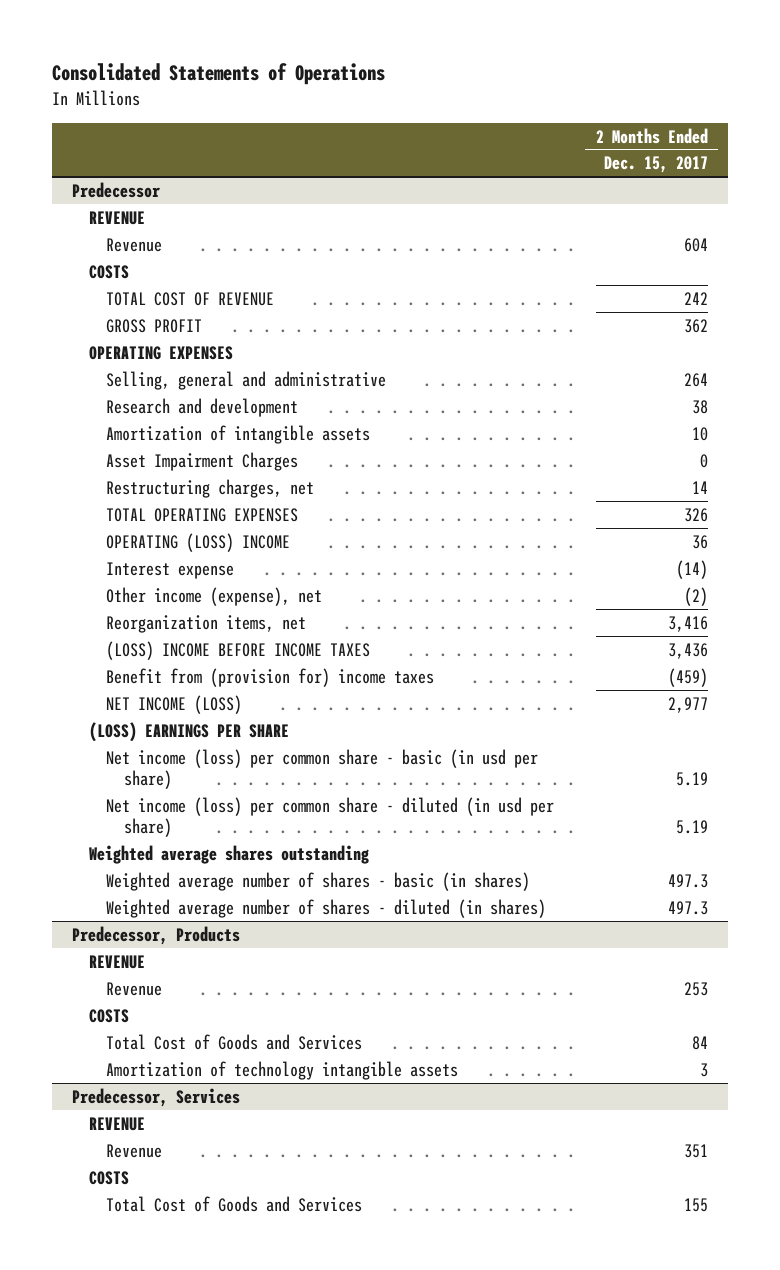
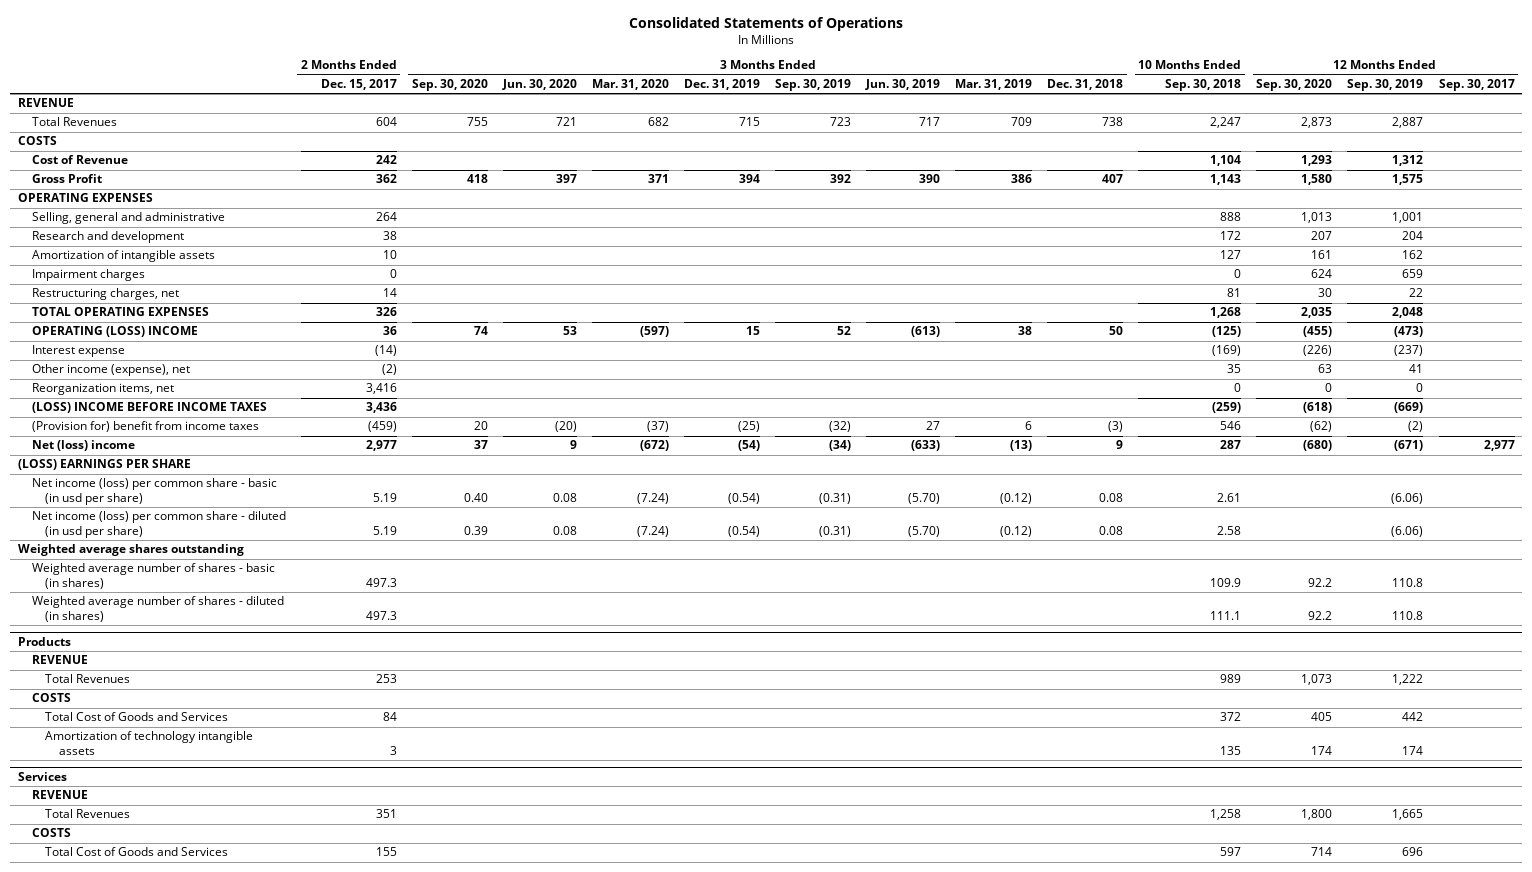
- | 2 Months Ended Dec. 15, 2017
+ | 2 Months Ended Dec. 15, 2017 | 3 Months Ended Sep. 30, 2020 | 3 Months Ended Jun. 30, 2020 | 3 Months Ended Mar. 31, 2020 | 3 Months Ended Dec. 31, 2019 | 3 Months Ended Sep. 30, 2019 | 3 Months Ended Jun. 30, 2019 | 3 Months Ended Mar. 31, 2019 | 3 Months Ended Dec. 31, 2018 | 10 Months Ended Sep. 30, 2018 | 12 Months Ended Sep. 30, 2020 | 12 Months Ended Sep. 30, 2019 | 12 Months Ended Sep. 30, 2017
- Predecessor
- Revenue | 604
+ Total Revenues | 604 | 755 | 721 | 682 | 715 | 723 | 717 | 709 | 738 | 2,247 | 2,873 | 2,887 |
- TOTAL COST OF REVENUE | 242
- GROSS PROFIT | 362
+ Cost of Revenue | 242 | | | | | | | | | 1,104 | 1,293 | 1,312 |
+ Gross Profit | 362 | 418 | 397 | 371 | 394 | 392 | 390 | 386 | 407 | 1,143 | 1,580 | 1,575 |
- Asset Impairment Charges | 0
+ Impairment charges | 0 | | | | | | | | | 0 | 624 | 659 |
- Benefit from (provision for) income taxes | (459)
- NET INCOME (LOSS) | 2,977
+ (Provision for) benefit from income taxes | (459) | 20 | (20) | (37) | (25) | (32) | 27 | 6 | (3) | 546 | (62) | (2) |
+ Net (loss) income | 2,977 | 37 | 9 | (672) | (54) | (34) | (633) | (13) | 9 | 287 | (680) | (671) | 2,977
- Predecessor, Products
+ Products
- Revenue | 253
+ Total Revenues | 253 | | | | | | | | | 989 | 1,073 | 1,222 |
- Predecessor, Services
+ Services
- Revenue | 351
+ Total Revenues | 351 | | | | | | | | | 1,258 | 1,800 | 1,665 |

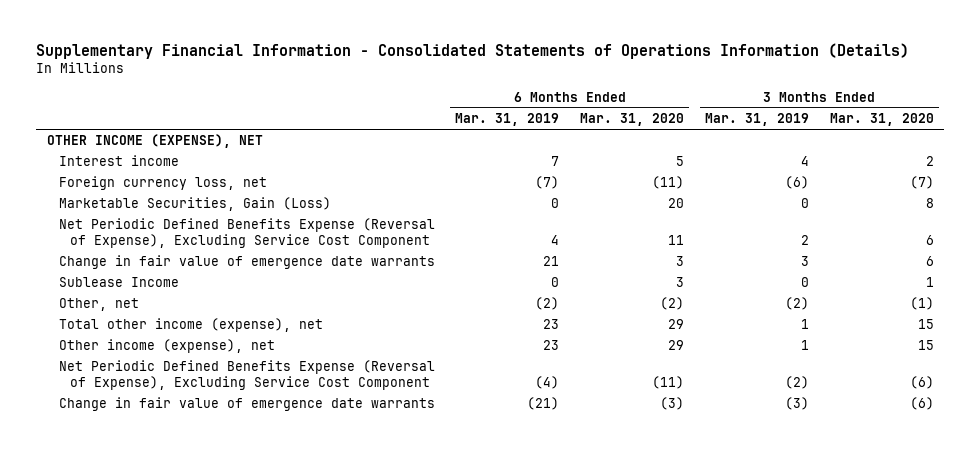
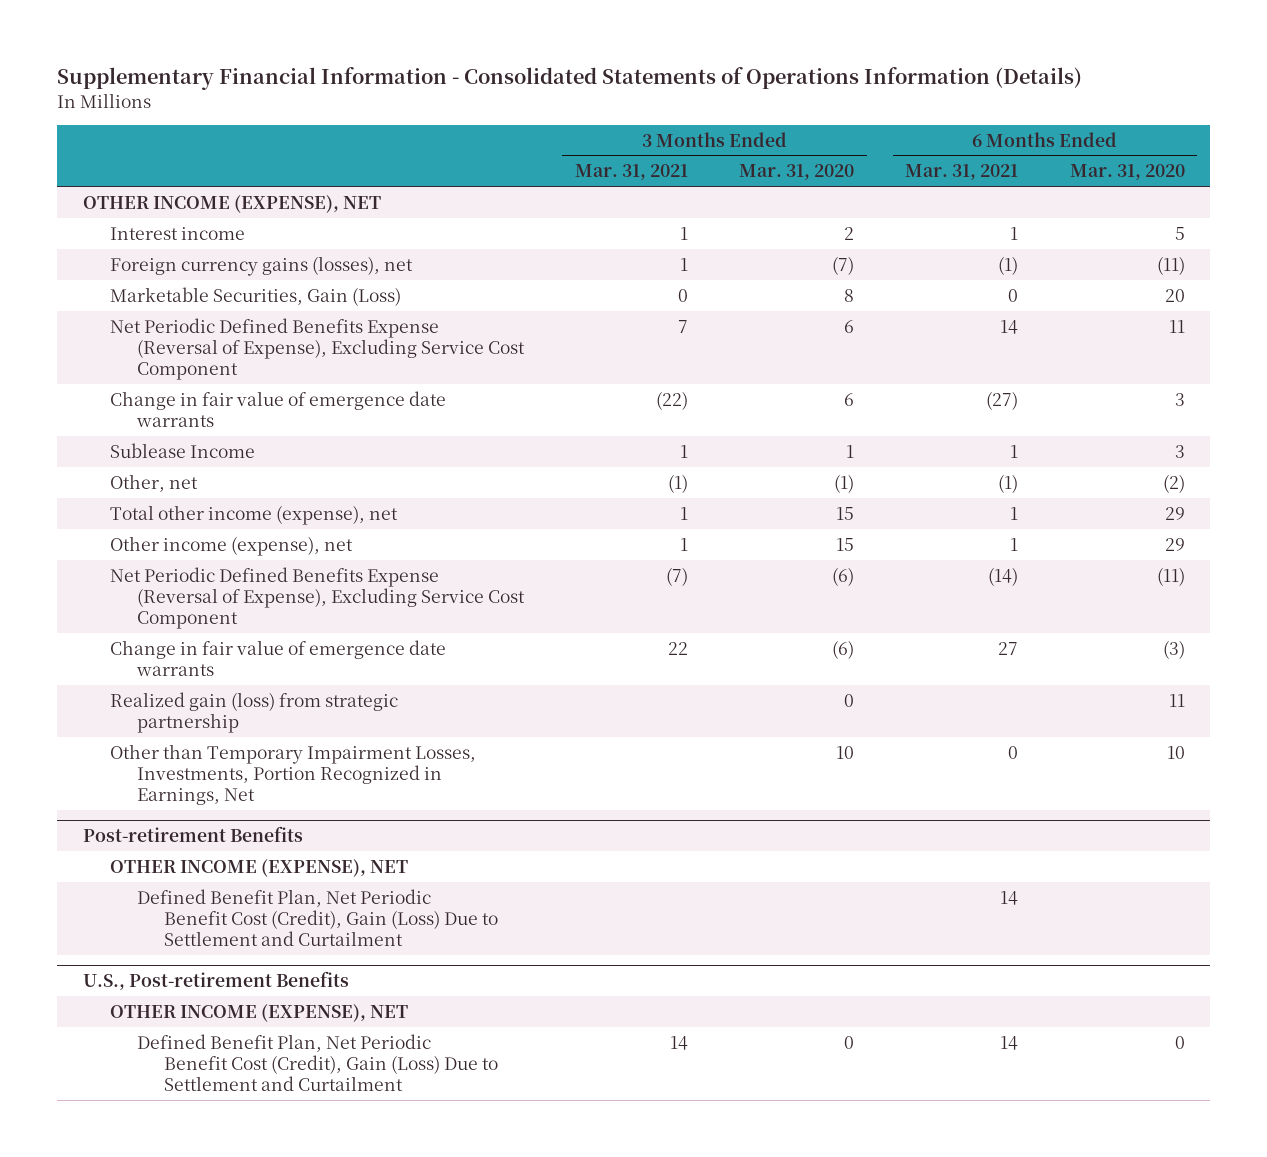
- | 6 Months Ended Mar. 31, 2019 | 6 Months Ended Mar. 31, 2020 | 3 Months Ended Mar. 31, 2019 | 3 Months Ended Mar. 31, 2020
+ | 3 Months Ended Mar. 31, 2021 | 3 Months Ended Mar. 31, 2020 | 6 Months Ended Mar. 31, 2021 | 6 Months Ended Mar. 31, 2020
- Foreign currency loss, net | (7) | (11) | (6) | (7)
+ Foreign currency gains (losses), net | 1 | (7) | (1) | (11)
+ Realized gain (loss) from strategic partnership | | 0 | | 11
+ Other than Temporary Impairment Losses, Investments, Portion Recognized in Earnings, Net | | 10 | 0 | 10
+ Post-retirement Benefits
+ OTHER INCOME (EXPENSE), NET
+ Defined Benefit Plan, Net Periodic Benefit Cost (Credit), Gain (Loss) Due to Settlement and Curtailment | | | 14 |
+ U.S., Post-retirement Benefits
+ OTHER INCOME (EXPENSE), NET
+ Defined Benefit Plan, Net Periodic Benefit Cost (Credit), Gain (Loss) Due to Settlement and Curtailment | 14 | 0 | 14 | 0

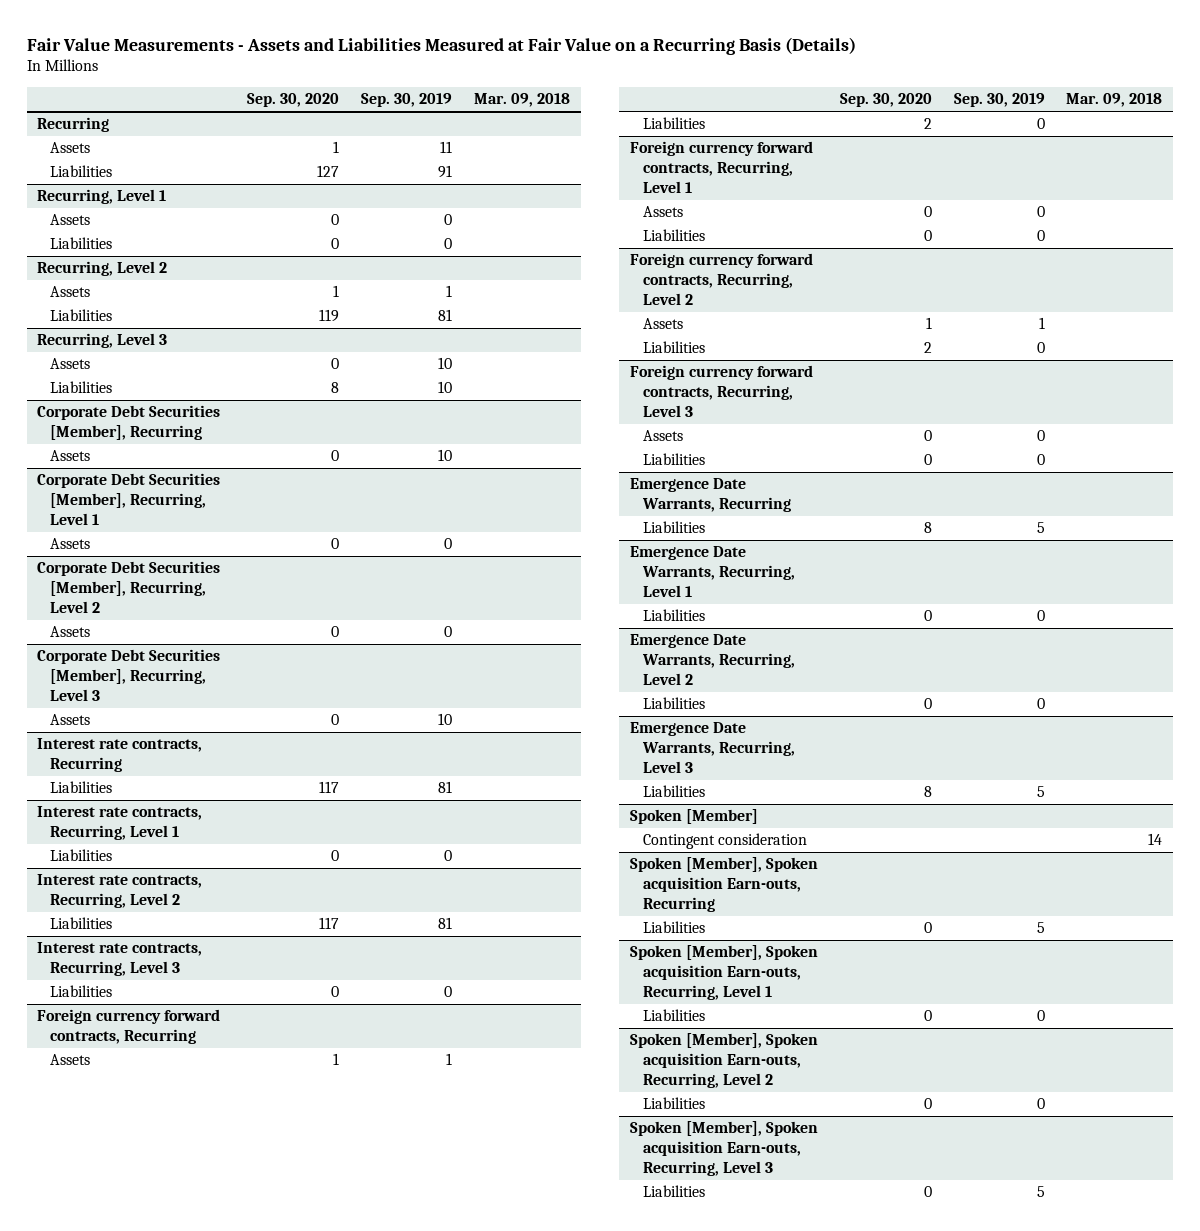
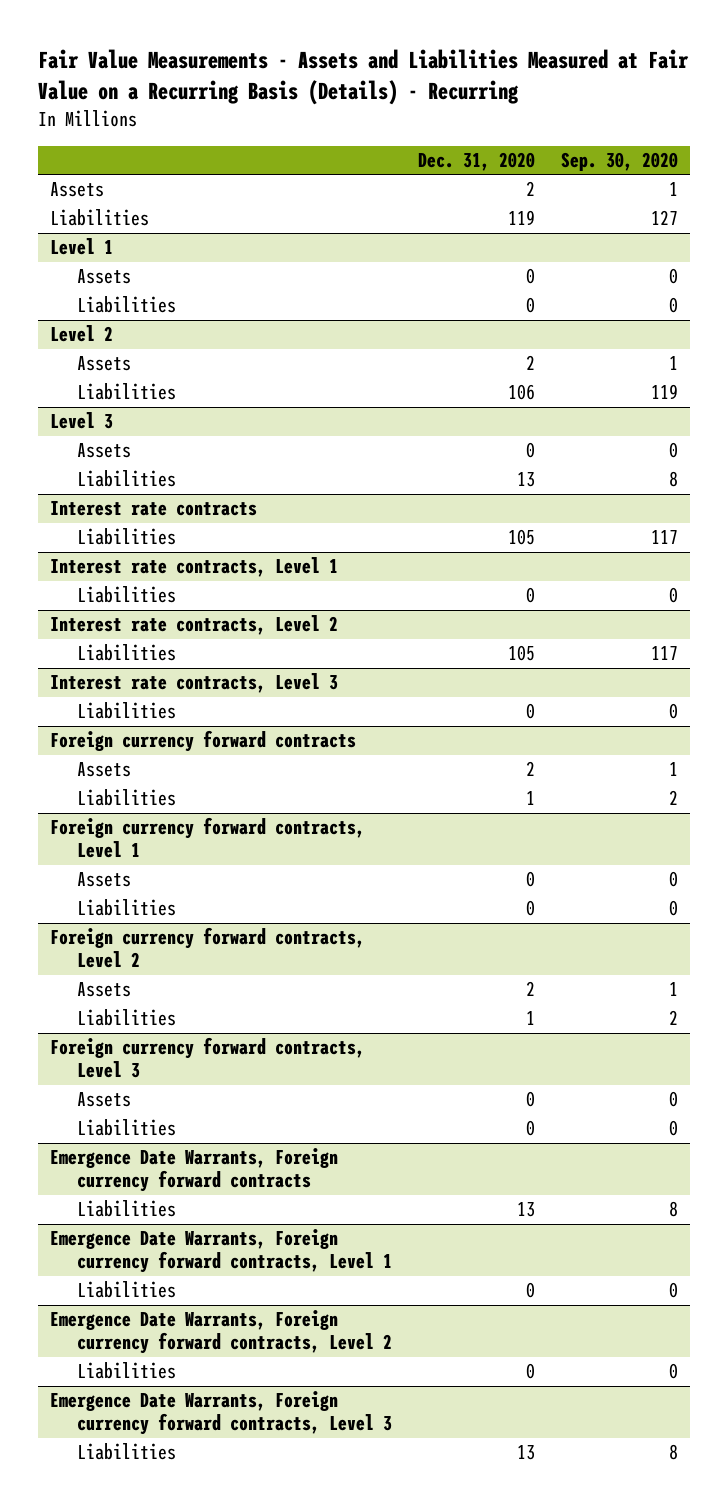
- Fair Value Measurements - Assets and Liabilities Measured at Fair Value on a Recurring Basis (Details)
+ Fair Value Measurements - Assets and Liabilities Measured at Fair Value on a Recurring Basis (Details) - Recurring
- | Sep. 30, 2020 | Sep. 30, 2019 | Mar. 09, 2018
+ | Dec. 31, 2020 | Sep. 30, 2020
- Recurring
- Recurring, Level 1
+ Level 1
- Recurring, Level 2
+ Level 2
- Recurring, Level 3
+ Level 3
- Corporate Debt Securities [Member], Recurring
- Assets | 0 | 10 |
- Corporate Debt Securities [Member], Recurring, Level 1
- Assets | 0 | 0 |
- Corporate Debt Securities [Member], Recurring, Level 2
- Assets | 0 | 0 |
- Corporate Debt Securities [Member], Recurring, Level 3
- Assets | 0 | 10 |
- Interest rate contracts, Recurring
+ Interest rate contracts
- Interest rate contracts, Recurring, Level 1
+ Interest rate contracts, Level 1
- Interest rate contracts, Recurring, Level 2
+ Interest rate contracts, Level 2
- Interest rate contracts, Recurring, Level 3
+ Interest rate contracts, Level 3
- Foreign currency forward contracts, Recurring
+ Foreign currency forward contracts
- Foreign currency forward contracts, Recurring, Level 1
+ Foreign currency forward contracts, Level 1
- Foreign currency forward contracts, Recurring, Level 2
+ Foreign currency forward contracts, Level 2
- Foreign currency forward contracts, Recurring, Level 3
+ Foreign currency forward contracts, Level 3
- Emergence Date Warrants, Recurring
+ Emergence Date Warrants, Foreign currency forward contracts
- Emergence Date Warrants, Recurring, Level 1
+ Emergence Date Warrants, Foreign currency forward contracts, Level 1
- Emergence Date Warrants, Recurring, Level 2
+ Emergence Date Warrants, Foreign currency forward contracts, Level 2
- Emergence Date Warrants, Recurring, Level 3
+ Emergence Date Warrants, Foreign currency forward contracts, Level 3
- Spoken [Member]
- Contingent consideration | | | 14
- Spoken [Member], Spoken acquisition Earn-outs, Recurring
- Liabilities | 0 | 5 |
- Spoken [Member], Spoken acquisition Earn-outs, Recurring, Level 1
- Liabilities | 0 | 0 |
- Spoken [Member], Spoken acquisition Earn-outs, Recurring, Level 2
- Liabilities | 0 | 0 |
- Spoken [Member], Spoken acquisition Earn-outs, Recurring, Level 3
- Liabilities | 0 | 5 |

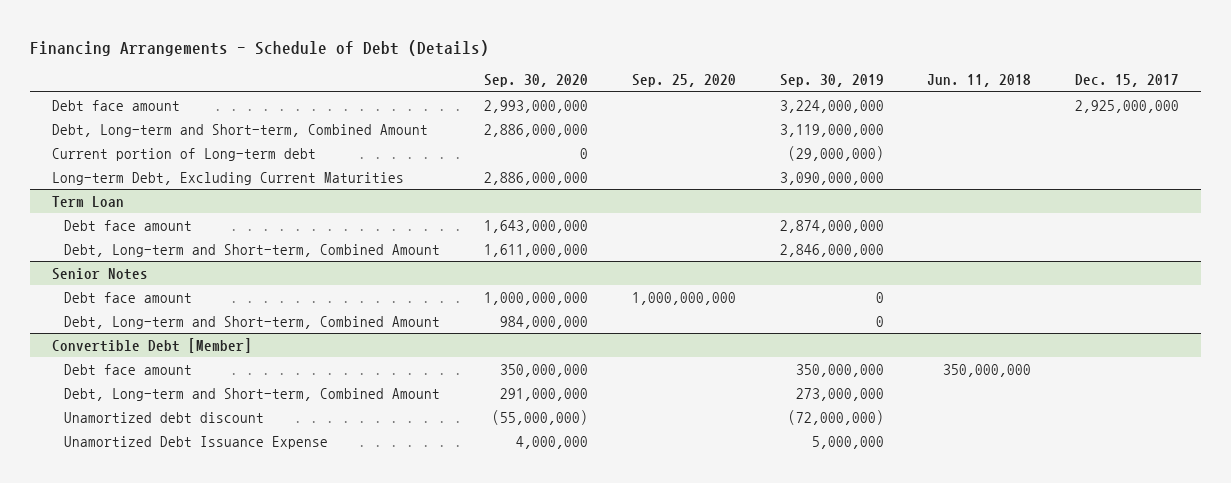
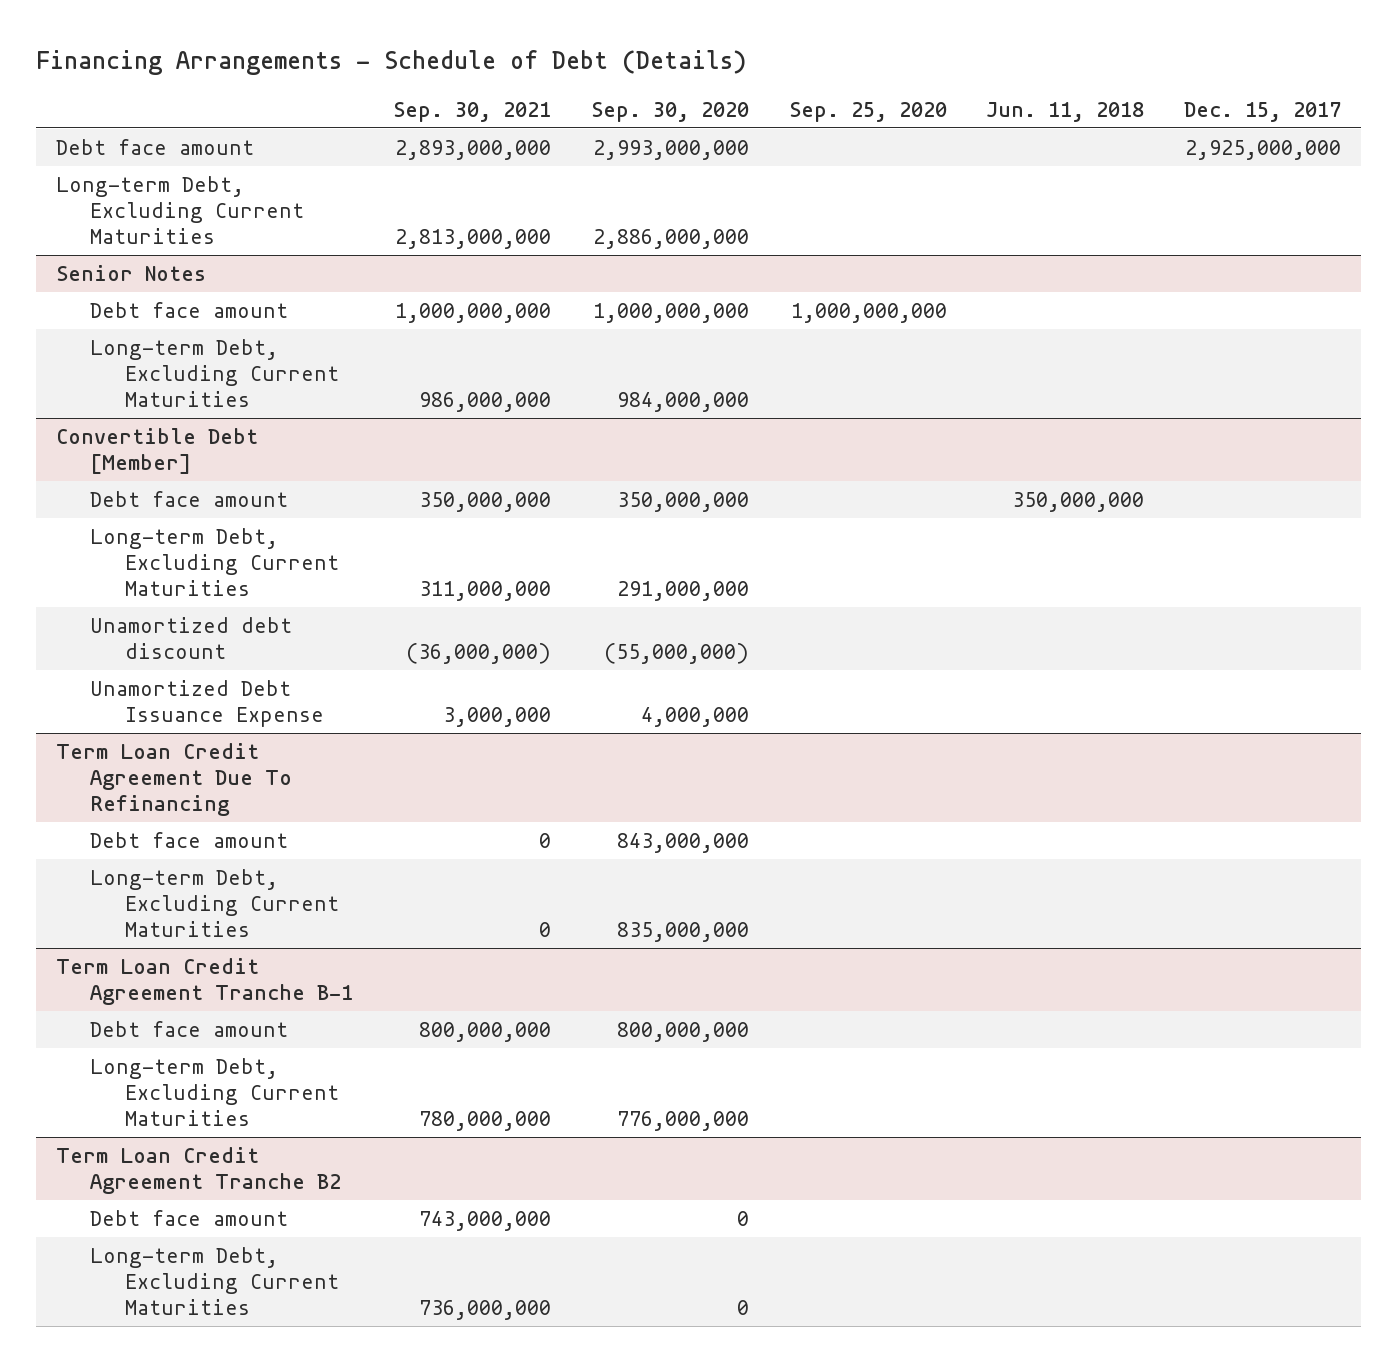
- | Sep. 30, 2020 | Sep. 25, 2020 | Sep. 30, 2019 | Jun. 11, 2018 | Dec. 15, 2017
+ | Sep. 30, 2021 | Sep. 30, 2020 | Sep. 25, 2020 | Jun. 11, 2018 | Dec. 15, 2017
- Debt, Long-term and Short-term, Combined Amount | 2,886,000,000 | | 3,119,000,000 | |
- Current portion of Long-term debt | 0 | | (29,000,000) | |
- Term Loan
- Debt face amount | 1,643,000,000 | | 2,874,000,000 | |
- Debt, Long-term and Short-term, Combined Amount | 1,611,000,000 | | 2,846,000,000 | |
@ Senior Notes
- Debt, Long-term and Short-term, Combined Amount | 984,000,000 | | 0 | |
+ Long-term Debt, Excluding Current Maturities | 986,000,000 | 984,000,000 | | |
@ Convertible Debt [Member]
- Debt, Long-term and Short-term, Combined Amount | 291,000,000 | | 273,000,000 | |
+ Long-term Debt, Excluding Current Maturities | 311,000,000 | 291,000,000 | | |
+ Term Loan Credit Agreement Due To Refinancing
+ Debt face amount | 0 | 843,000,000 | | |
+ Long-term Debt, Excluding Current Maturities | 0 | 835,000,000 | | |
+ Term Loan Credit Agreement Tranche B-1
+ Debt face amount | 800,000,000 | 800,000,000 | | |
+ Long-term Debt, Excluding Current Maturities | 780,000,000 | 776,000,000 | | |
+ Term Loan Credit Agreement Tranche B2
+ Debt face amount | 743,000,000 | 0 | | |
+ Long-term Debt, Excluding Current Maturities | 736,000,000 | 0 | | |

